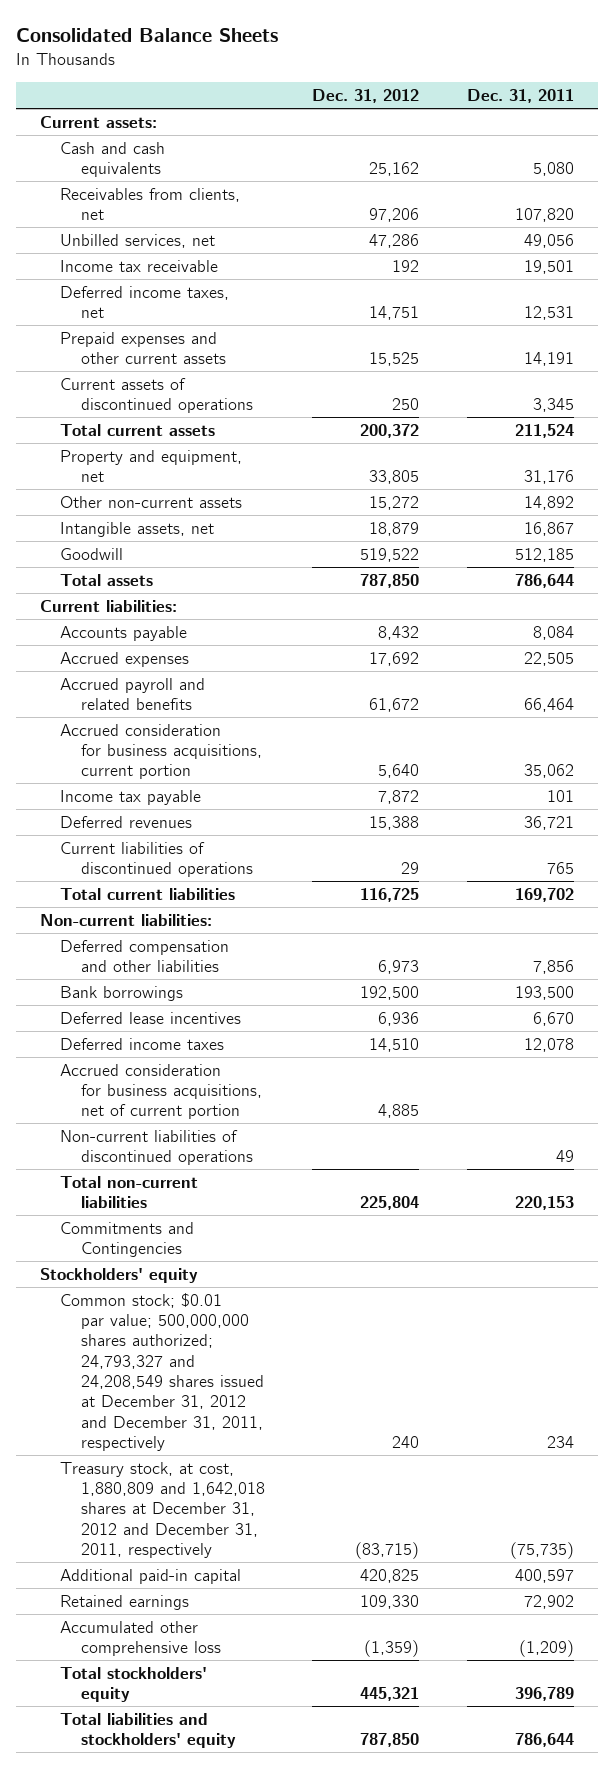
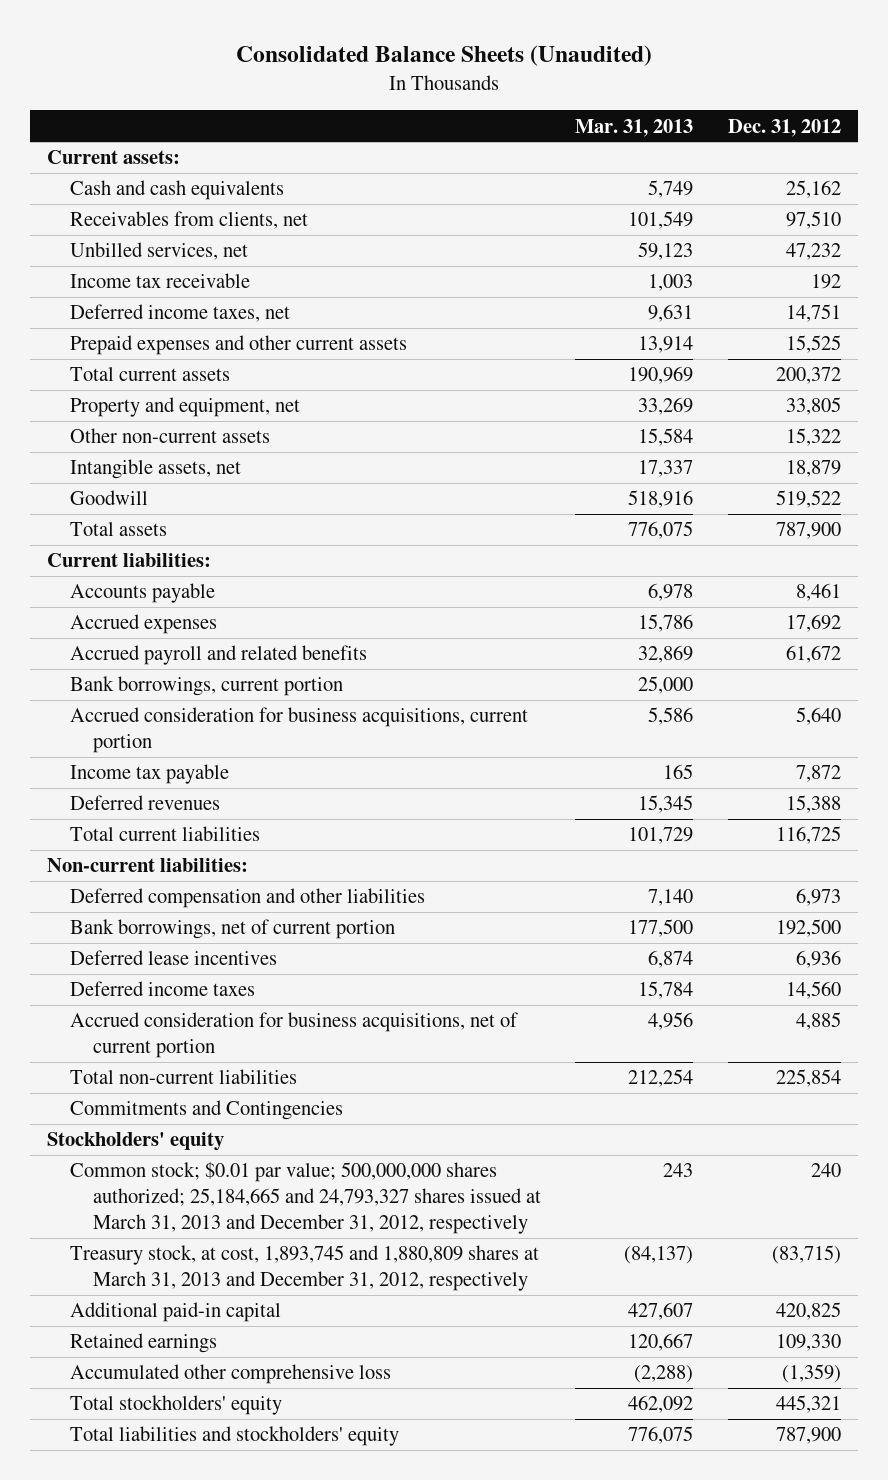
- Consolidated Balance Sheets
+ Consolidated Balance Sheets (Unaudited)
- | Dec. 31, 2012 | Dec. 31, 2011
+ | Mar. 31, 2013 | Dec. 31, 2012
- Receivables from clients, net | 97,206 | 107,820
- Unbilled services, net | 47,286 | 49,056
+ Receivables from clients, net | 101,549 | 97,510
+ Unbilled services, net | 59,123 | 47,232
- Current assets of discontinued operations | 250 | 3,345
- Other non-current assets | 15,272 | 14,892
+ Other non-current assets | 15,584 | 15,322
- Total assets | 787,850 | 786,644
+ Total assets | 776,075 | 787,900
- Accounts payable | 8,432 | 8,084
+ Accounts payable | 6,978 | 8,461
+ Bank borrowings, current portion | 25,000 |
- Current liabilities of discontinued operations | 29 | 765
- Bank borrowings | 192,500 | 193,500
+ Bank borrowings, net of current portion | 177,500 | 192,500
- Deferred income taxes | 14,510 | 12,078
+ Deferred income taxes | 15,784 | 14,560
- Non-current liabilities of discontinued operations | | 49
- Total non-current liabilities | 225,804 | 220,153
+ Total non-current liabilities | 212,254 | 225,854
- Common stock; $0.01 par value; 500,000,000 shares authorized; 24,793,327 and 24,208,549 shares issued at December 31, 2012 and December 31, 2011, respectively | 240 | 234
- Treasury stock, at cost, 1,880,809 and 1,642,018 shares at December 31, 2012 and December 31, 2011, respectively | (83,715) | (75,735)
+ Common stock; $0.01 par value; 500,000,000 shares authorized; 25,184,665 and 24,793,327 shares issued at March 31, 2013 and December 31, 2012, respectively | 243 | 240
+ Treasury stock, at cost, 1,893,745 and 1,880,809 shares at March 31, 2013 and December 31, 2012, respectively | (84,137) | (83,715)
- Total liabilities and stockholders' equity | 787,850 | 786,644
+ Total liabilities and stockholders' equity | 776,075 | 787,900

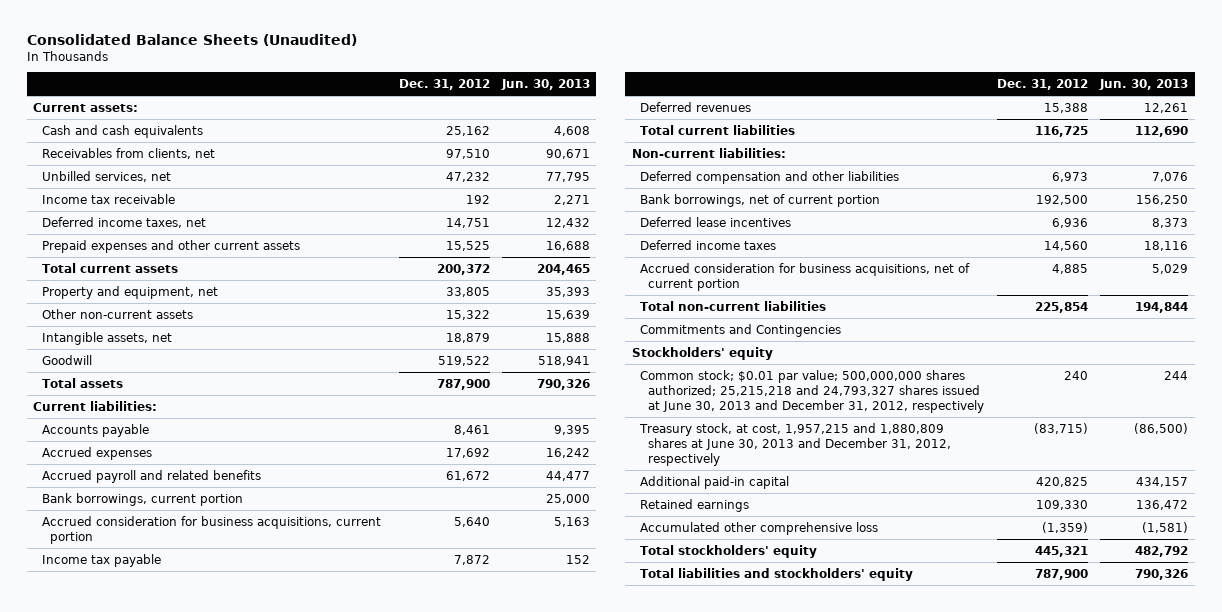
- | Mar. 31, 2013 | Dec. 31, 2012
+ | Dec. 31, 2012 | Jun. 30, 2013
- Common stock; $0.01 par value; 500,000,000 shares authorized; 25,184,665 and 24,793,327 shares issued at March 31, 2013 and December 31, 2012, respectively | 243 | 240
- Treasury stock, at cost, 1,893,745 and 1,880,809 shares at March 31, 2013 and December 31, 2012, respectively | (84,137) | (83,715)
+ Common stock; $0.01 par value; 500,000,000 shares authorized; 25,215,218 and 24,793,327 shares issued at June 30, 2013 and December 31, 2012, respectively | 240 | 244
+ Treasury stock, at cost, 1,957,215 and 1,880,809 shares at June 30, 2013 and December 31, 2012, respectively | (83,715) | (86,500)

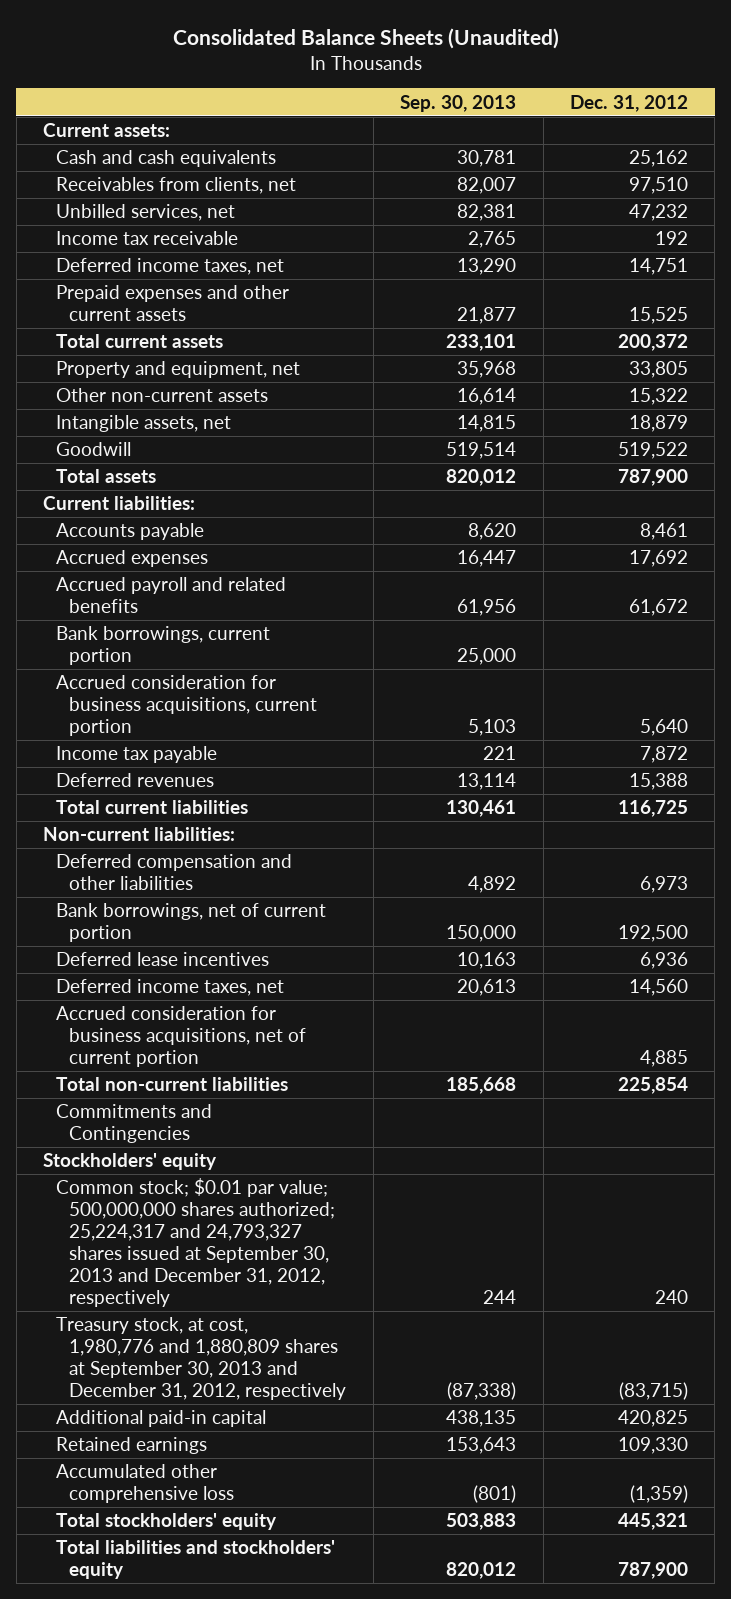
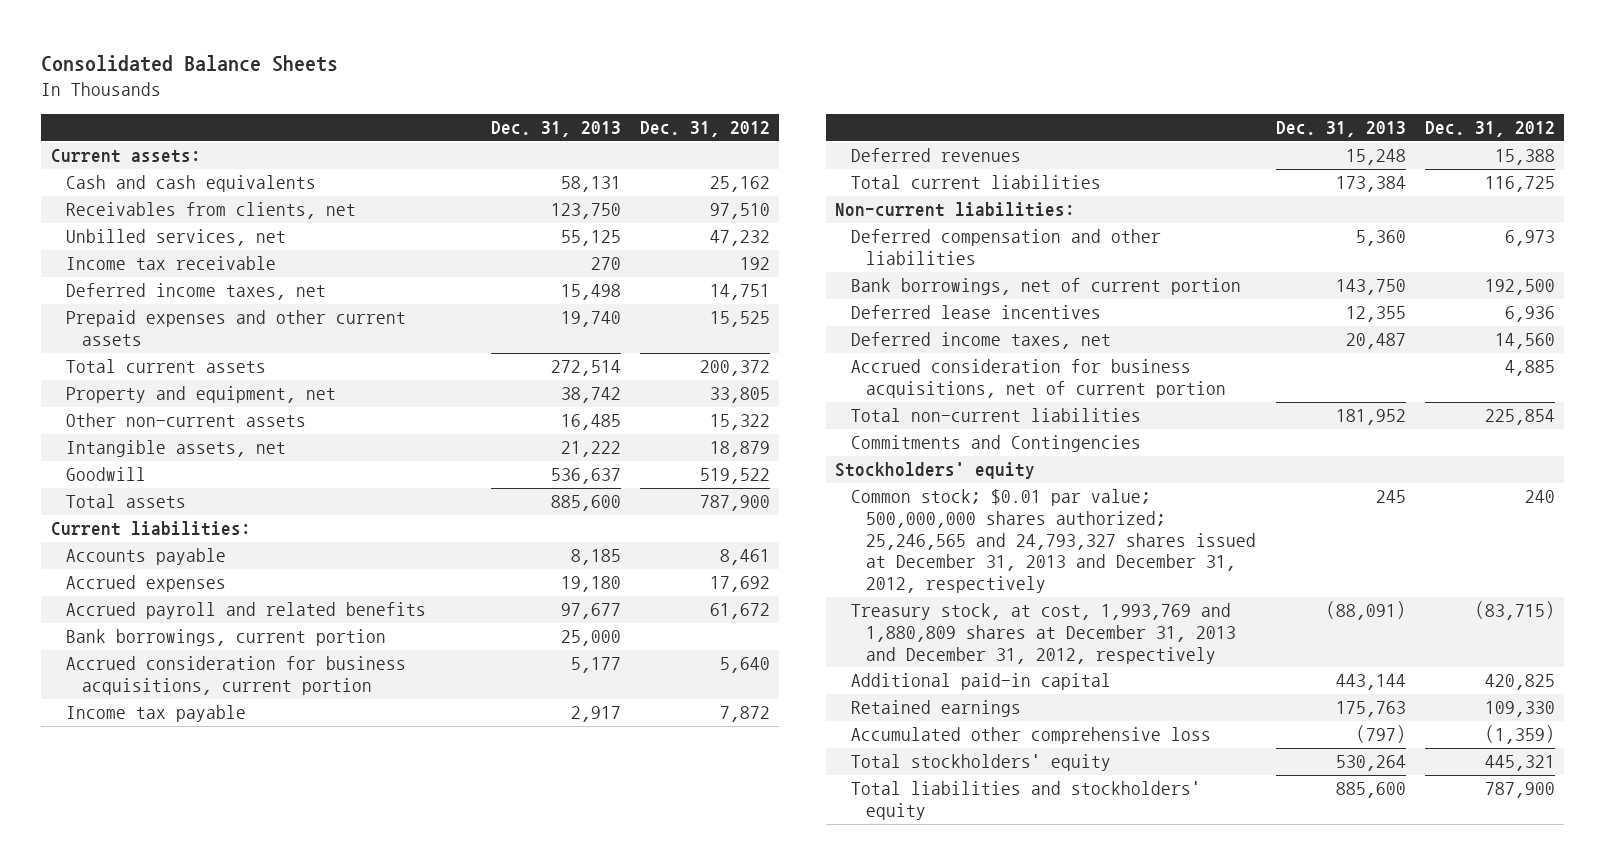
- Consolidated Balance Sheets (Unaudited)
+ Consolidated Balance Sheets
- | Sep. 30, 2013 | Dec. 31, 2012
+ | Dec. 31, 2013 | Dec. 31, 2012
- Common stock; $0.01 par value; 500,000,000 shares authorized; 25,224,317 and 24,793,327 shares issued at September 30, 2013 and December 31, 2012, respectively | 244 | 240
- Treasury stock, at cost, 1,980,776 and 1,880,809 shares at September 30, 2013 and December 31, 2012, respectively | (87,338) | (83,715)
+ Common stock; $0.01 par value; 500,000,000 shares authorized; 25,246,565 and 24,793,327 shares issued at December 31, 2013 and December 31, 2012, respectively | 245 | 240
+ Treasury stock, at cost, 1,993,769 and 1,880,809 shares at December 31, 2013 and December 31, 2012, respectively | (88,091) | (83,715)

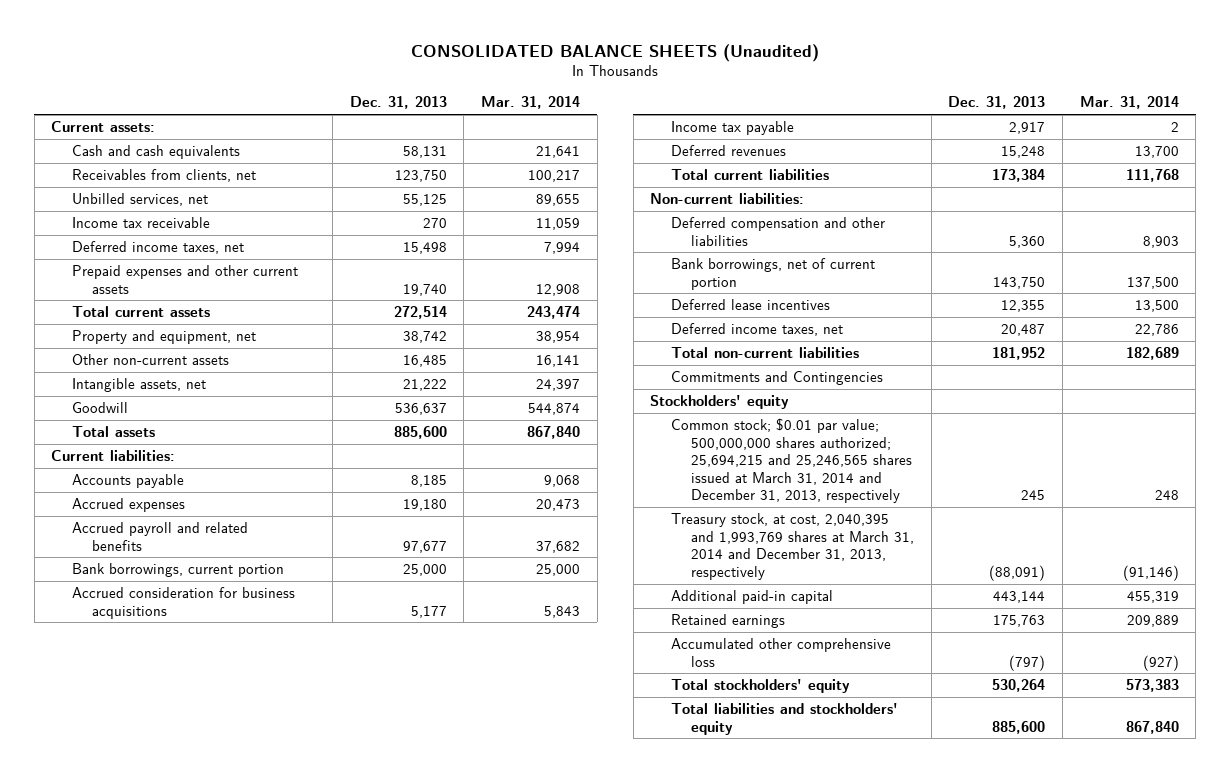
- Consolidated Balance Sheets
+ CONSOLIDATED BALANCE SHEETS (Unaudited)
- | Dec. 31, 2013 | Dec. 31, 2012
+ | Dec. 31, 2013 | Mar. 31, 2014
- Accrued consideration for business acquisitions, current portion | 5,177 | 5,640
+ Accrued consideration for business acquisitions | 5,177 | 5,843
- Accrued consideration for business acquisitions, net of current portion | | 4,885
- Common stock; $0.01 par value; 500,000,000 shares authorized; 25,246,565 and 24,793,327 shares issued at December 31, 2013 and December 31, 2012, respectively | 245 | 240
- Treasury stock, at cost, 1,993,769 and 1,880,809 shares at December 31, 2013 and December 31, 2012, respectively | (88,091) | (83,715)
+ Common stock; $0.01 par value; 500,000,000 shares authorized; 25,694,215 and 25,246,565 shares issued at March 31, 2014 and December 31, 2013, respectively | 245 | 248
+ Treasury stock, at cost, 2,040,395 and 1,993,769 shares at March 31, 2014 and December 31, 2013, respectively | (88,091) | (91,146)

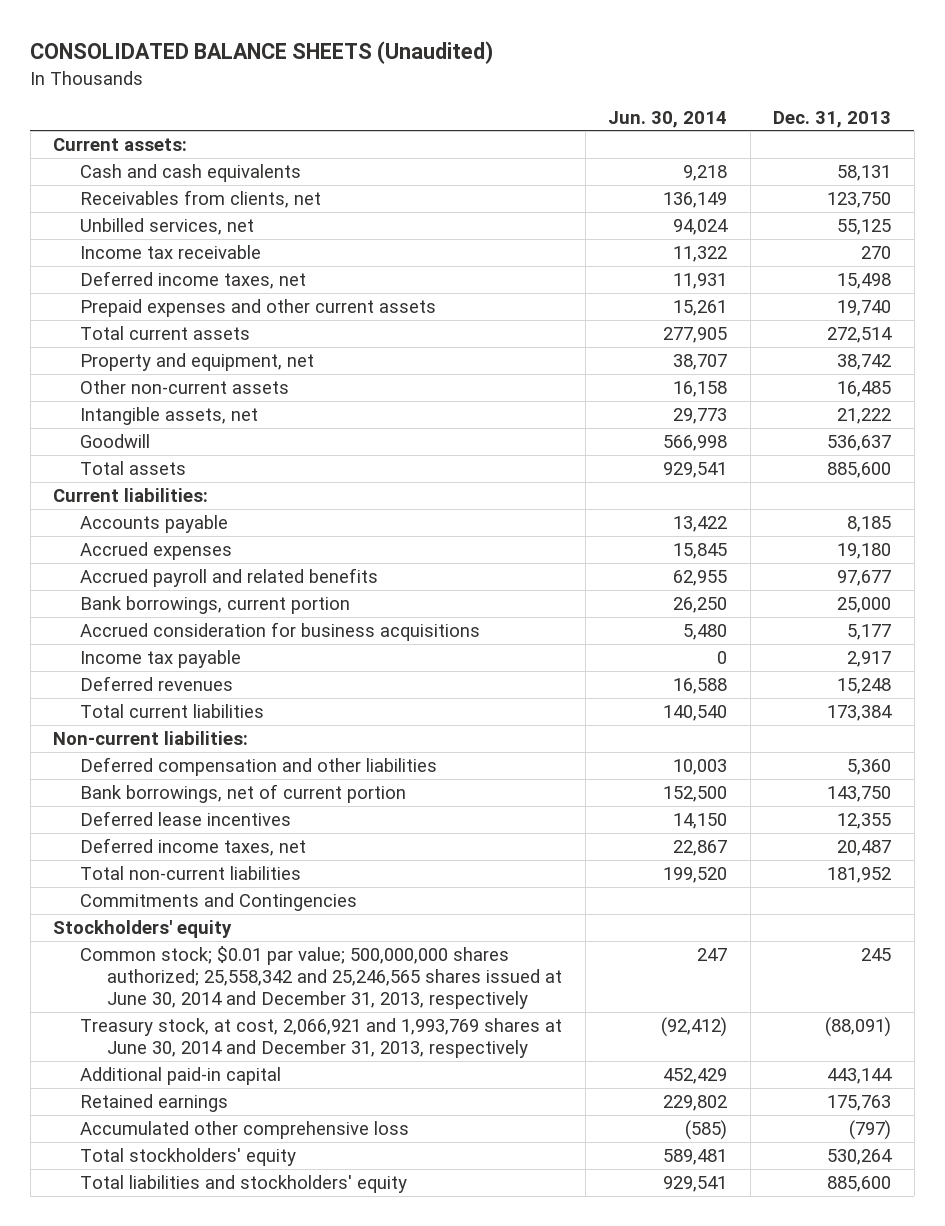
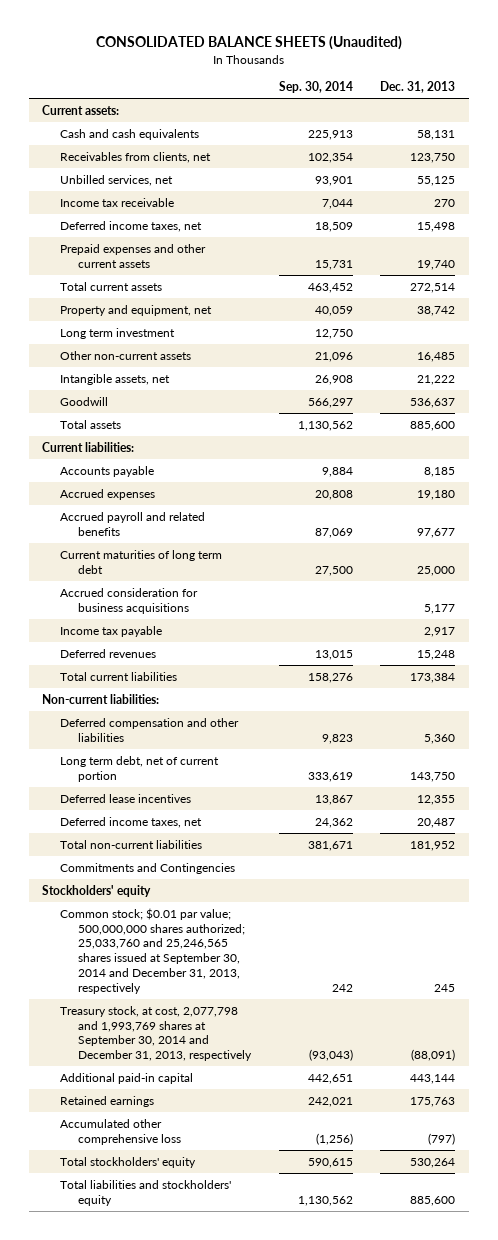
- | Jun. 30, 2014 | Dec. 31, 2013
+ | Sep. 30, 2014 | Dec. 31, 2013
+ Long term investment | 12,750 |
- Bank borrowings, current portion | 26,250 | 25,000
+ Current maturities of long term debt | 27,500 | 25,000
- Bank borrowings, net of current portion | 152,500 | 143,750
+ Long term debt, net of current portion | 333,619 | 143,750
- Common stock; $0.01 par value; 500,000,000 shares authorized; 25,558,342 and 25,246,565 shares issued at June 30, 2014 and December 31, 2013, respectively | 247 | 245
- Treasury stock, at cost, 2,066,921 and 1,993,769 shares at June 30, 2014 and December 31, 2013, respectively | (92,412) | (88,091)
+ Common stock; $0.01 par value; 500,000,000 shares authorized; 25,033,760 and 25,246,565 shares issued at September 30, 2014 and December 31, 2013, respectively | 242 | 245
+ Treasury stock, at cost, 2,077,798 and 1,993,769 shares at September 30, 2014 and December 31, 2013, respectively | (93,043) | (88,091)

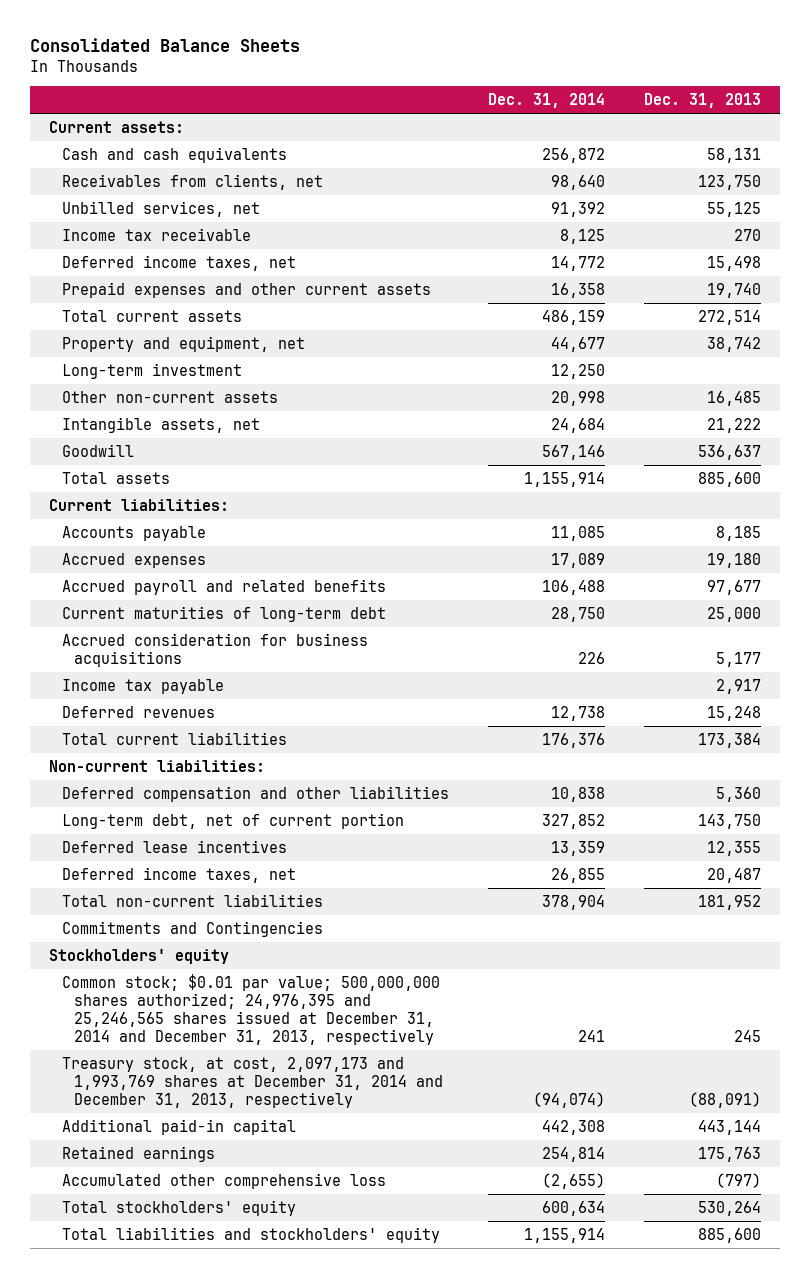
- CONSOLIDATED BALANCE SHEETS (Unaudited)
+ Consolidated Balance Sheets
- | Sep. 30, 2014 | Dec. 31, 2013
+ | Dec. 31, 2014 | Dec. 31, 2013
- Long term investment | 12,750 |
+ Long-term investment | 12,250 |
- Current maturities of long term debt | 27,500 | 25,000
+ Current maturities of long-term debt | 28,750 | 25,000
- Long term debt, net of current portion | 333,619 | 143,750
+ Long-term debt, net of current portion | 327,852 | 143,750
- Common stock; $0.01 par value; 500,000,000 shares authorized; 25,033,760 and 25,246,565 shares issued at September 30, 2014 and December 31, 2013, respectively | 242 | 245
- Treasury stock, at cost, 2,077,798 and 1,993,769 shares at September 30, 2014 and December 31, 2013, respectively | (93,043) | (88,091)
+ Common stock; $0.01 par value; 500,000,000 shares authorized; 24,976,395 and 25,246,565 shares issued at December 31, 2014 and December 31, 2013, respectively | 241 | 245
+ Treasury stock, at cost, 2,097,173 and 1,993,769 shares at December 31, 2014 and December 31, 2013, respectively | (94,074) | (88,091)

